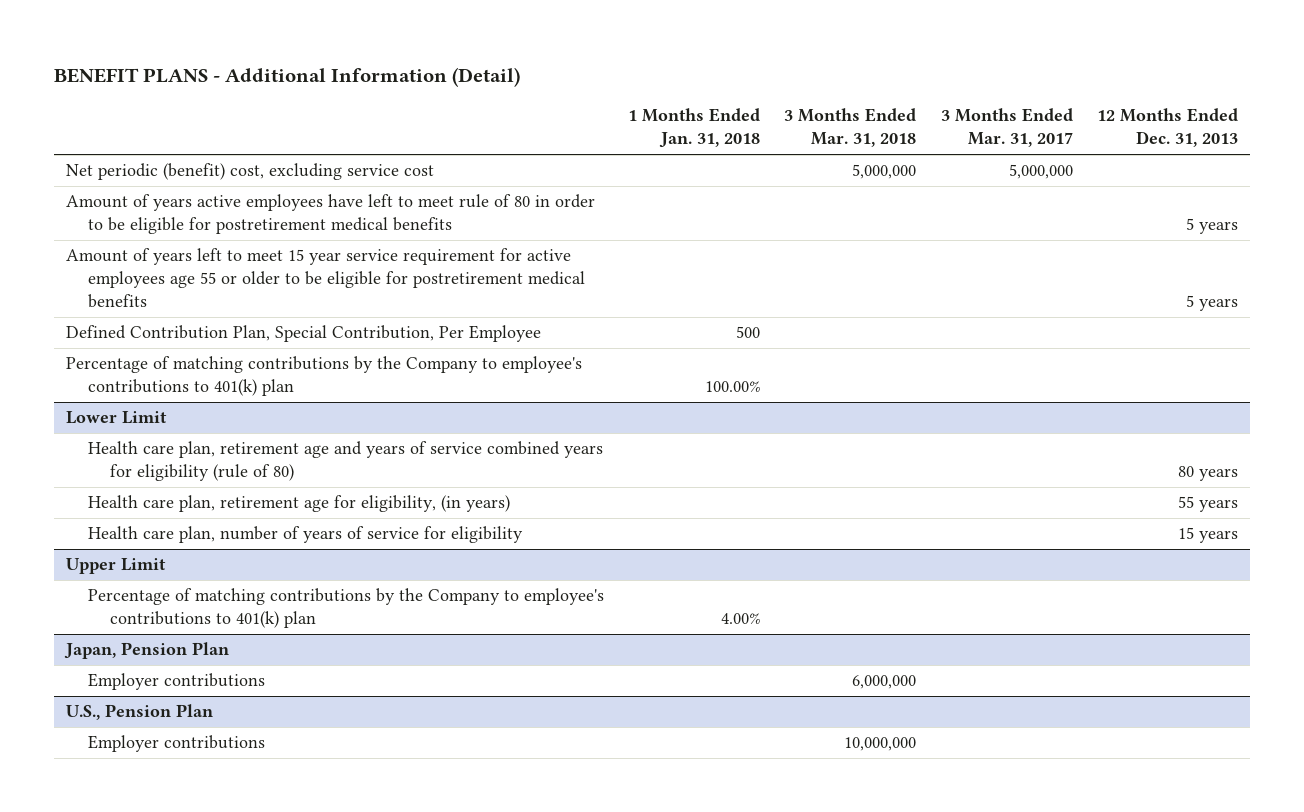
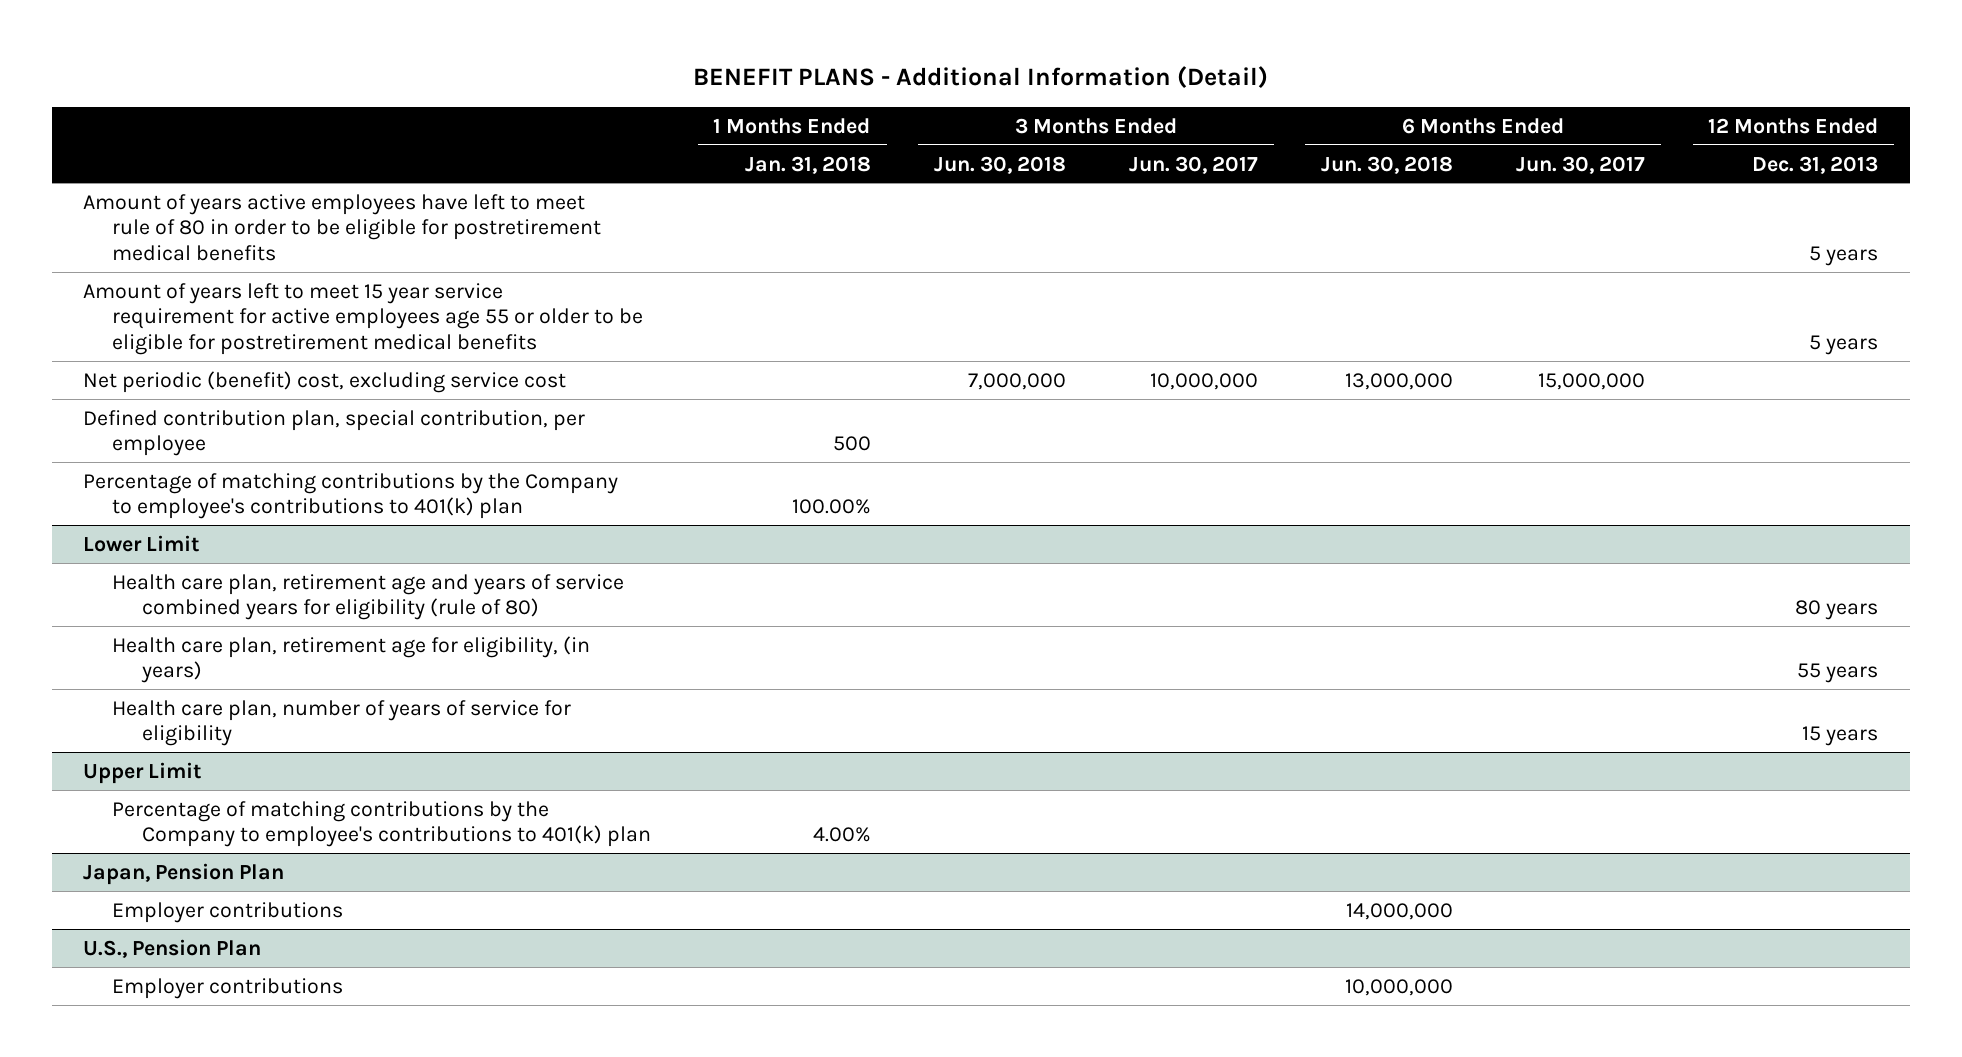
- | 1 Months Ended Jan. 31, 2018 | 3 Months Ended Mar. 31, 2018 | 3 Months Ended Mar. 31, 2017 | 12 Months Ended Dec. 31, 2013
+ | 1 Months Ended Jan. 31, 2018 | 3 Months Ended Jun. 30, 2018 | 3 Months Ended Jun. 30, 2017 | 6 Months Ended Jun. 30, 2018 | 6 Months Ended Jun. 30, 2017 | 12 Months Ended Dec. 31, 2013
- Defined Contribution Plan, Special Contribution, Per Employee | 500 | | |
moved down: Net periodic (benefit) cost, excluding service cost | | 7,000,000 | 10,000,000 | 13,000,000 | 15,000,000 |
+ Defined contribution plan, special contribution, per employee | 500 | | | | |

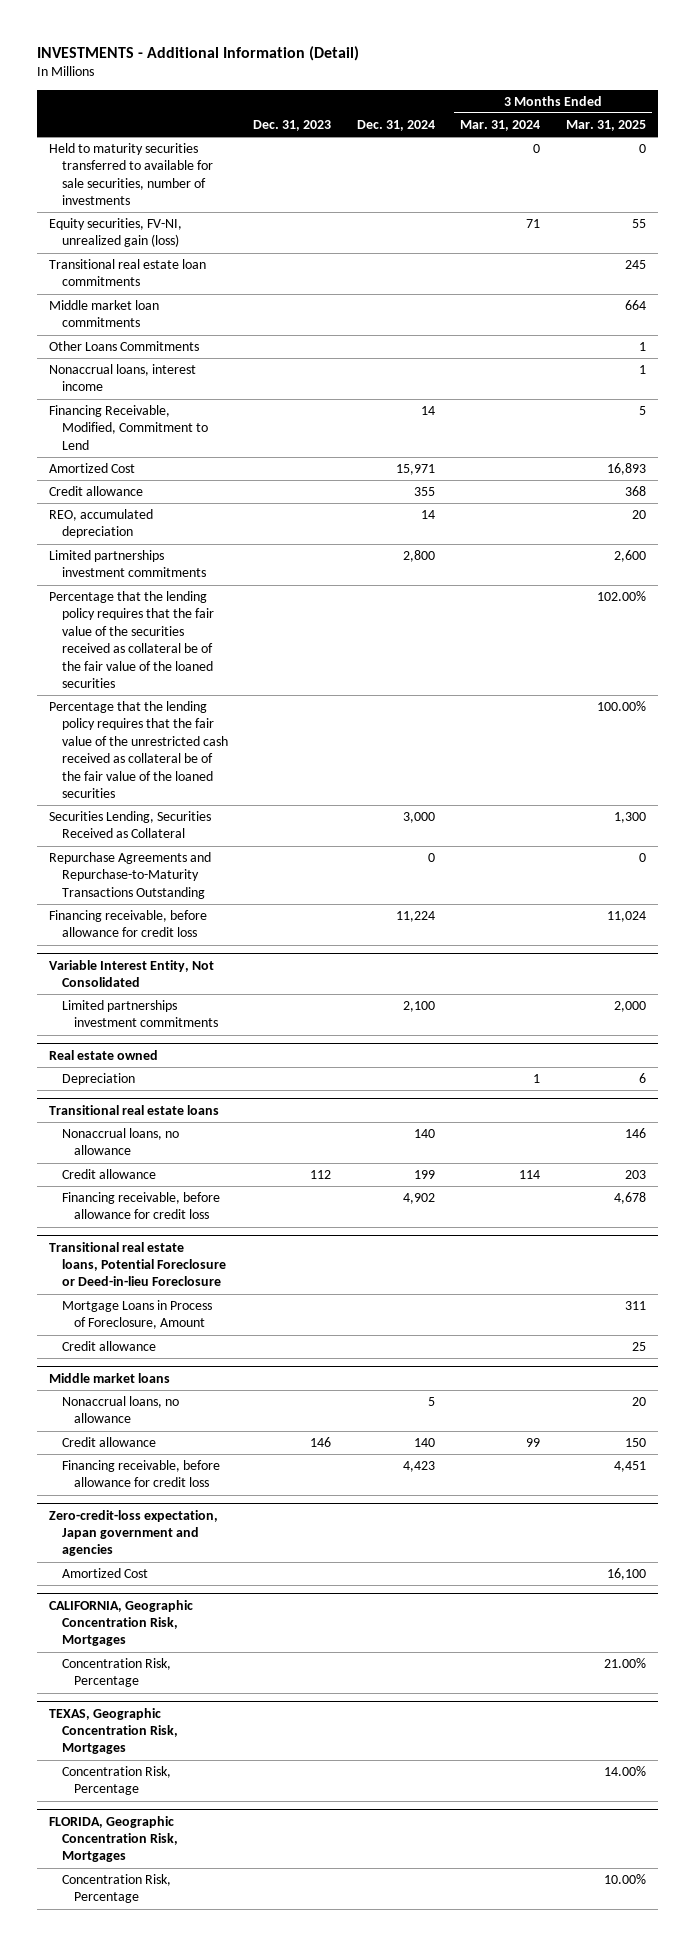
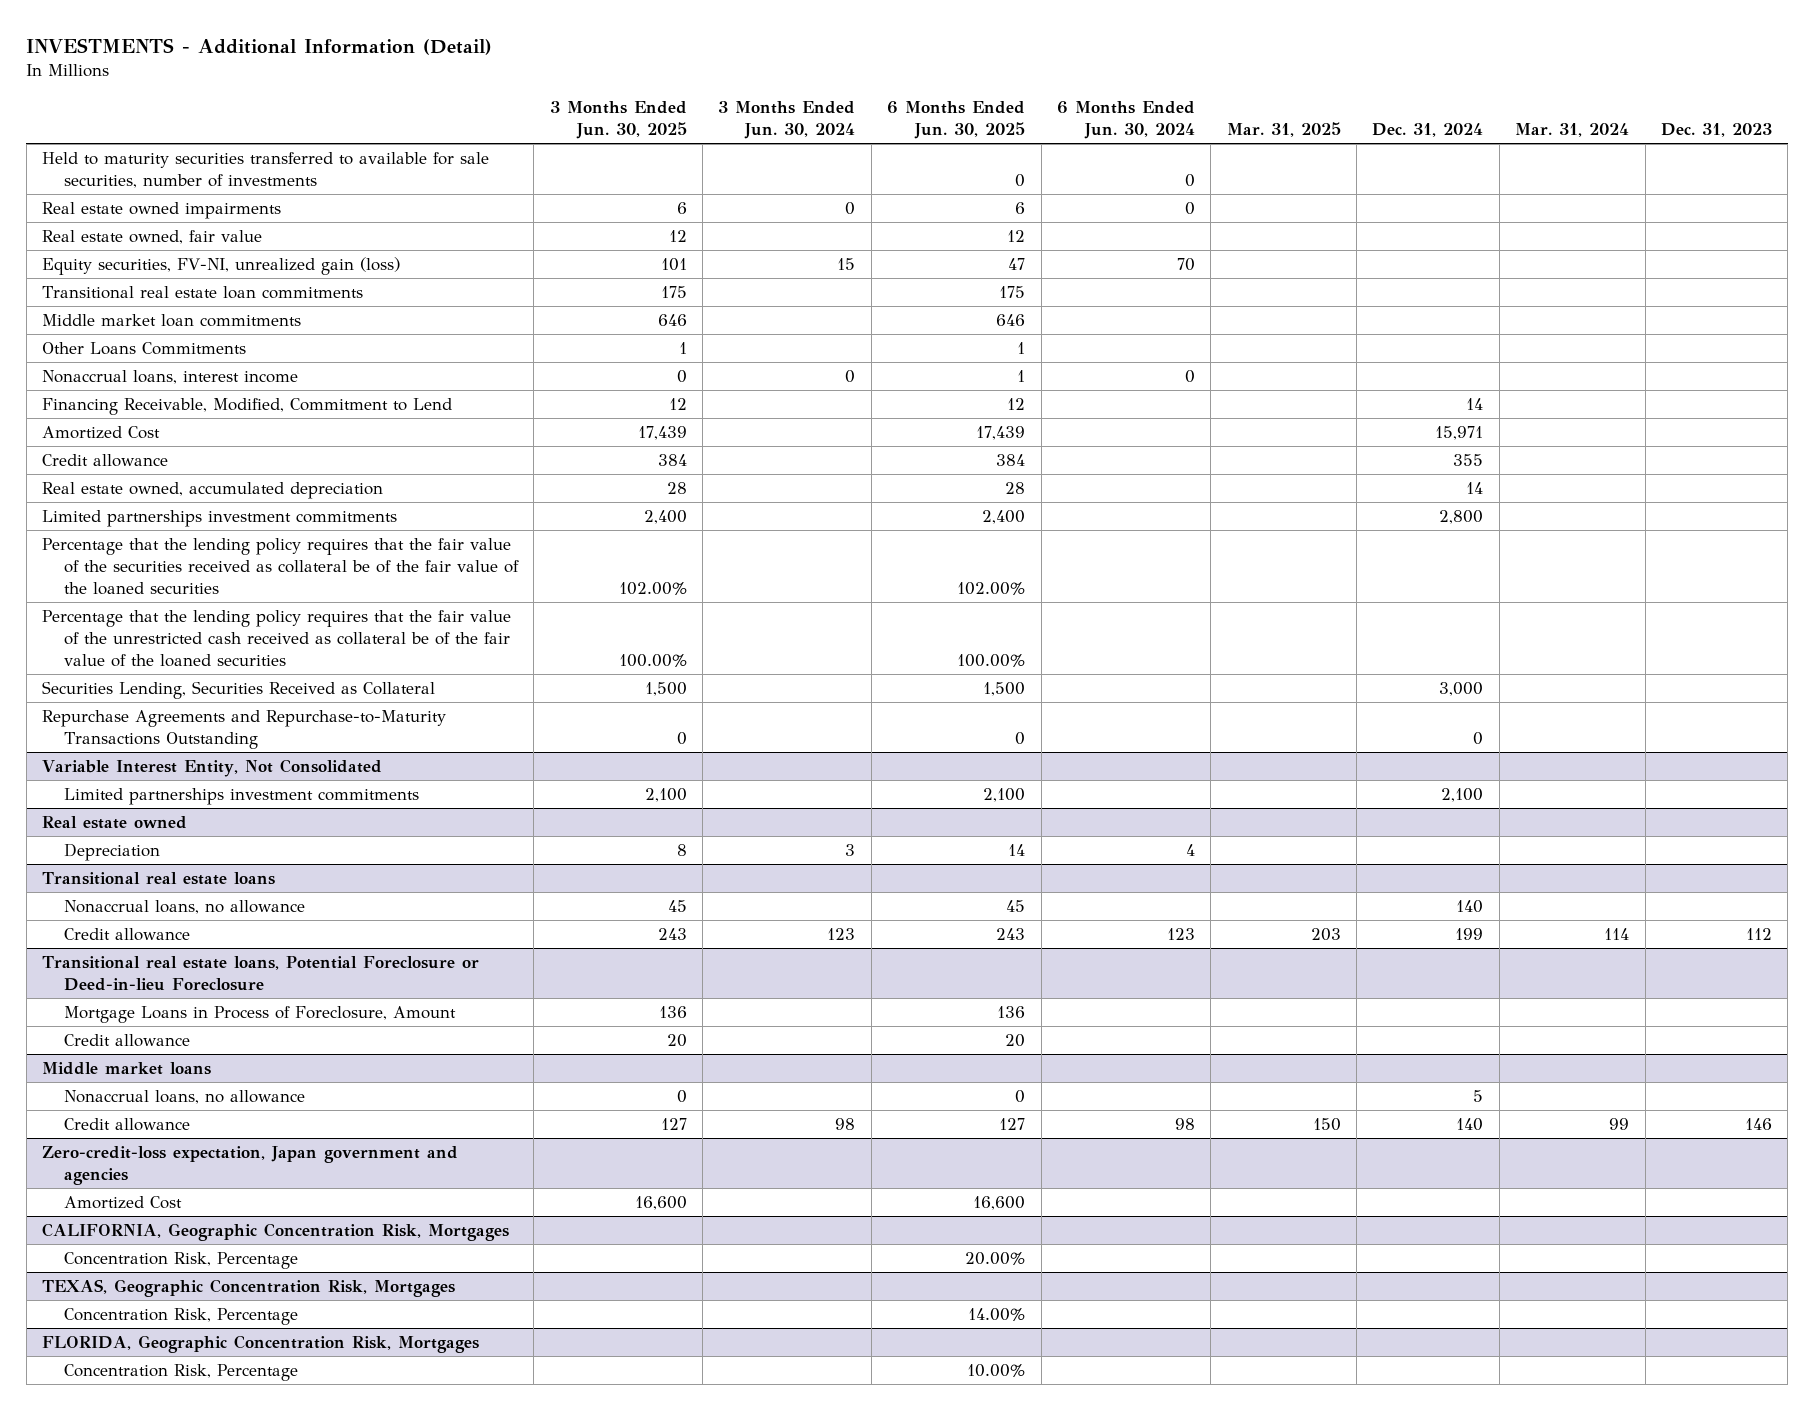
- | Dec. 31, 2023 | Dec. 31, 2024 | 3 Months Ended Mar. 31, 2024 | 3 Months Ended Mar. 31, 2025
+ | 3 Months Ended Jun. 30, 2025 | 3 Months Ended Jun. 30, 2024 | 6 Months Ended Jun. 30, 2025 | 6 Months Ended Jun. 30, 2024 | Mar. 31, 2025 | Dec. 31, 2024 | Mar. 31, 2024 | Dec. 31, 2023
+ Real estate owned impairments | 6 | 0 | 6 | 0 | | | |
+ Real estate owned, fair value | 12 | | 12 | | | | |
- REO, accumulated depreciation | | 14 | | 20
+ Real estate owned, accumulated depreciation | 28 | | 28 | | | 14 | |
- Financing receivable, before allowance for credit loss | | 11,224 | | 11,024
@ Transitional real estate loans
- Financing receivable, before allowance for credit loss | | 4,902 | | 4,678
@ Middle market loans
- Financing receivable, before allowance for credit loss | | 4,423 | | 4,451

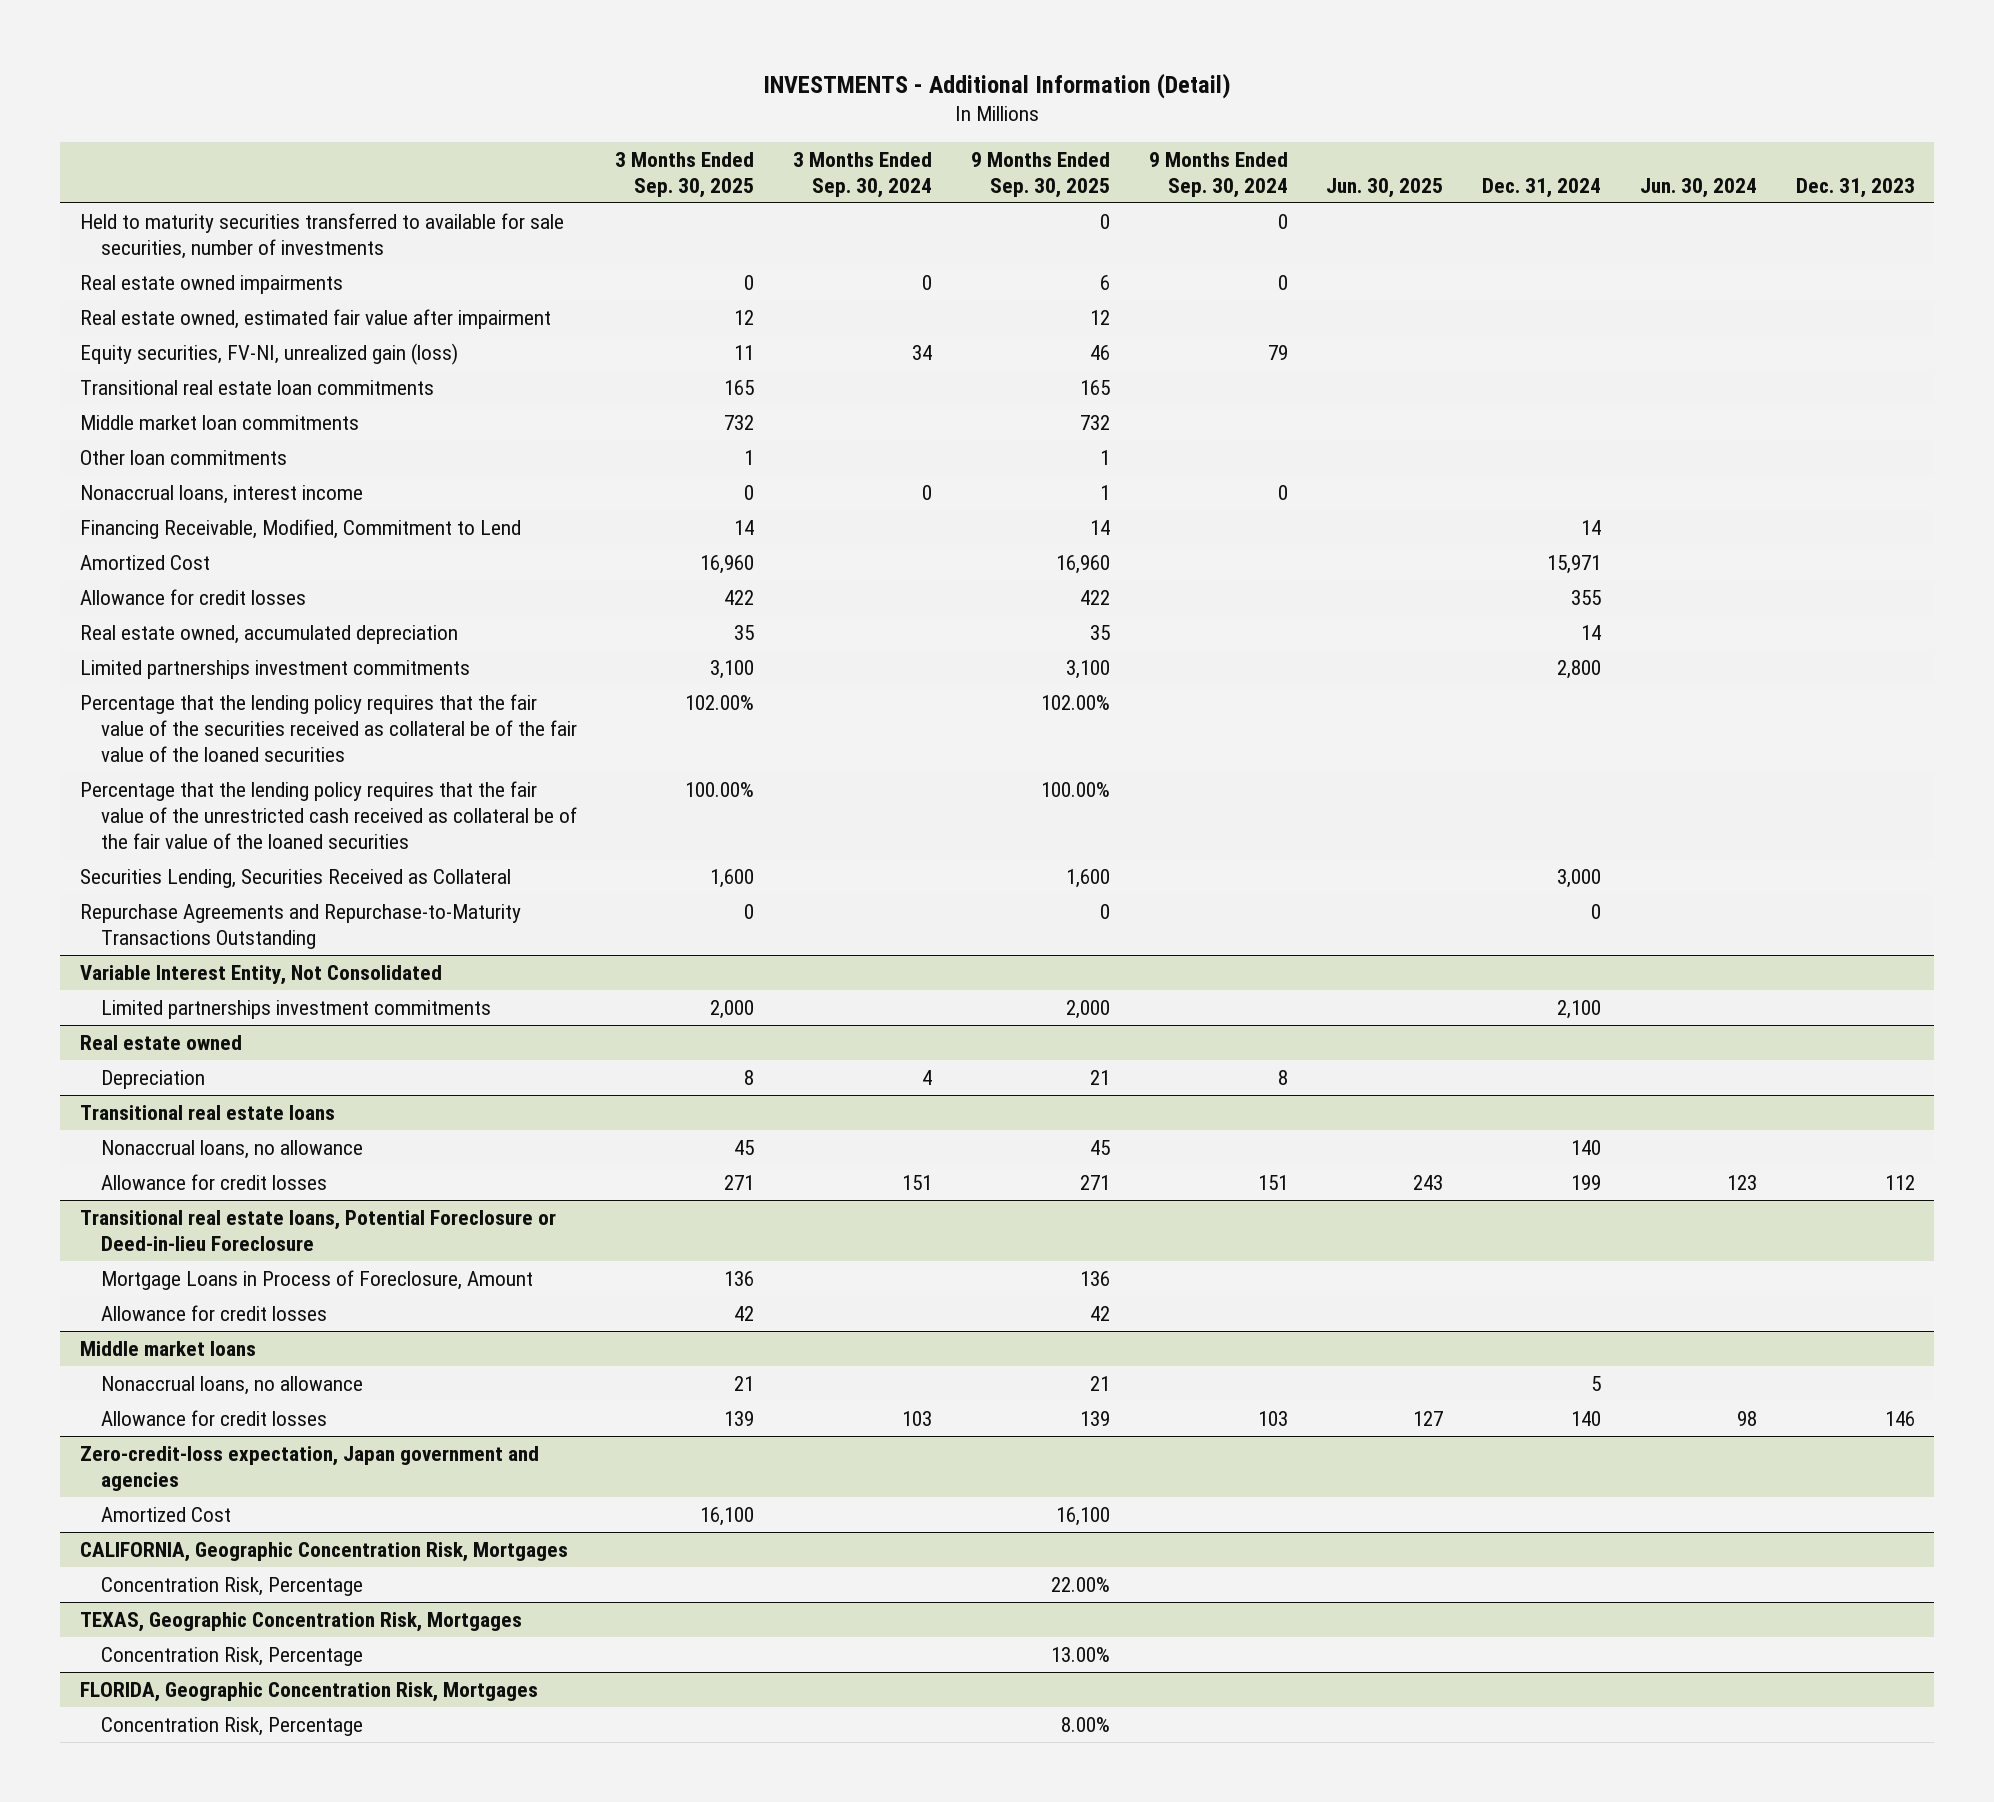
- | 3 Months Ended Jun. 30, 2025 | 3 Months Ended Jun. 30, 2024 | 6 Months Ended Jun. 30, 2025 | 6 Months Ended Jun. 30, 2024 | Mar. 31, 2025 | Dec. 31, 2024 | Mar. 31, 2024 | Dec. 31, 2023
+ | 3 Months Ended Sep. 30, 2025 | 3 Months Ended Sep. 30, 2024 | 9 Months Ended Sep. 30, 2025 | 9 Months Ended Sep. 30, 2024 | Jun. 30, 2025 | Dec. 31, 2024 | Jun. 30, 2024 | Dec. 31, 2023
- Real estate owned, fair value | 12 | | 12 | | | | |
+ Real estate owned, estimated fair value after impairment | 12 | | 12 | | | | |
- Other Loans Commitments | 1 | | 1 | | | | |
+ Other loan commitments | 1 | | 1 | | | | |
- Credit allowance | 384 | | 384 | | | 355 | |
+ Allowance for credit losses | 422 | | 422 | | | 355 | |
@ Transitional real estate loans
- Credit allowance | 243 | 123 | 243 | 123 | 203 | 199 | 114 | 112
+ Allowance for credit losses | 271 | 151 | 271 | 151 | 243 | 199 | 123 | 112
@ Transitional real estate loans, Potential Foreclosure or Deed-in-lieu Foreclosure
- Credit allowance | 20 | | 20 | | | | |
+ Allowance for credit losses | 42 | | 42 | | | | |
@ Middle market loans
- Credit allowance | 127 | 98 | 127 | 98 | 150 | 140 | 99 | 146
+ Allowance for credit losses | 139 | 103 | 139 | 103 | 127 | 140 | 98 | 146

